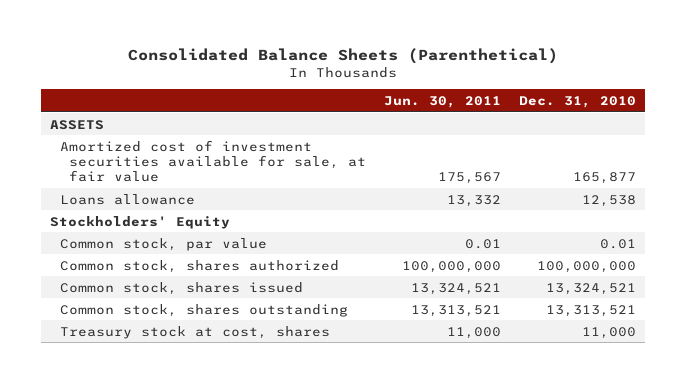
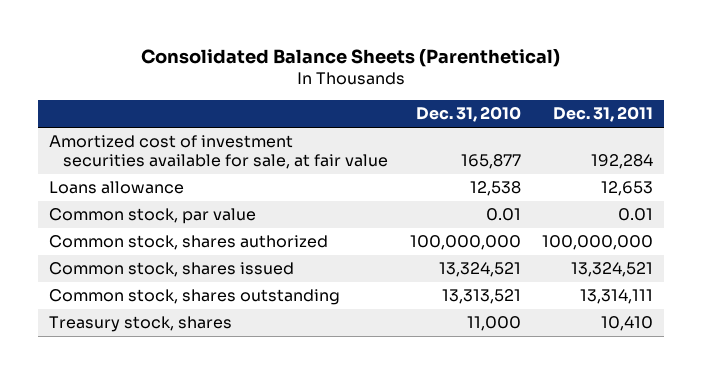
- | Jun. 30, 2011 | Dec. 31, 2010
+ | Dec. 31, 2010 | Dec. 31, 2011
- ASSETS
- Stockholders' Equity
- Treasury stock at cost, shares | 11,000 | 11,000
+ Treasury stock, shares | 11,000 | 10,410

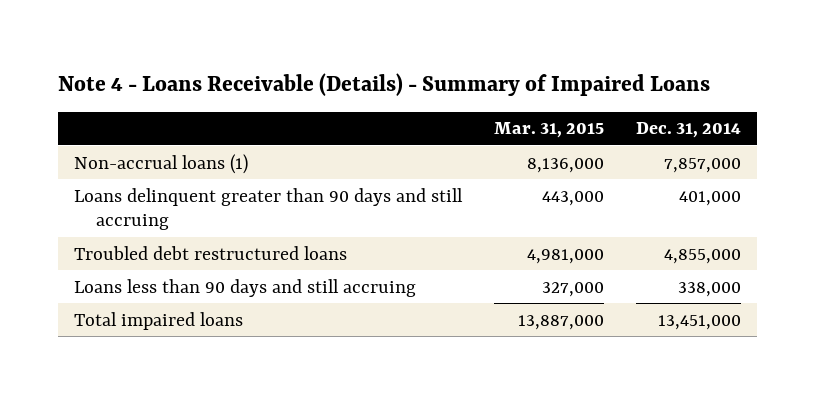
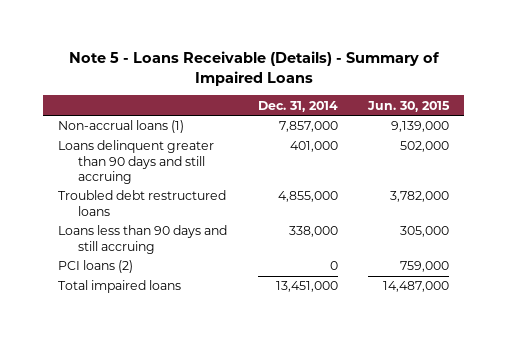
- Note 4 - Loans Receivable (Details) - Summary of Impaired Loans
+ Note 5 - Loans Receivable (Details) - Summary of Impaired Loans
- | Mar. 31, 2015 | Dec. 31, 2014
+ | Dec. 31, 2014 | Jun. 30, 2015
+ PCI loans (2) | 0 | 759,000

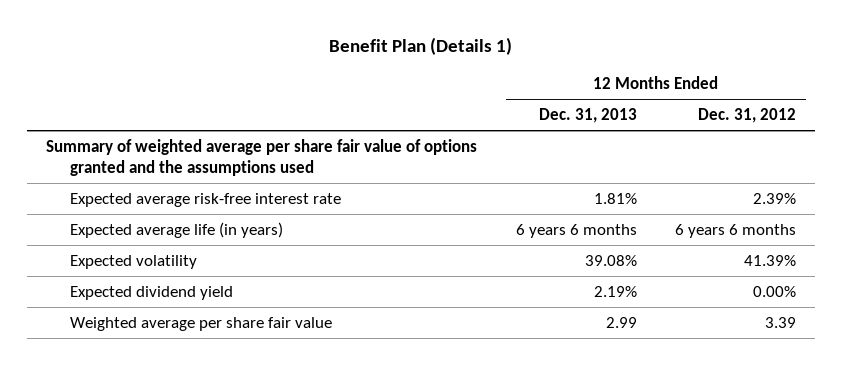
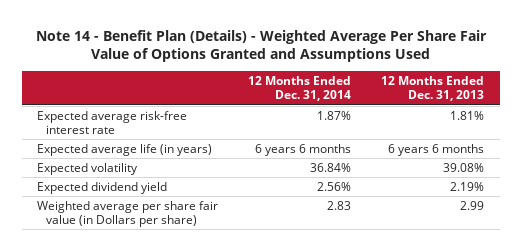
- Benefit Plan (Details 1)
+ Note 14 - Benefit Plan (Details) - Weighted Average Per Share Fair Value of Options Granted and Assumptions Used
- | 12 Months Ended Dec. 31, 2013 | 12 Months Ended Dec. 31, 2012
+ | 12 Months Ended Dec. 31, 2014 | 12 Months Ended Dec. 31, 2013
- Summary of weighted average per share fair value of options granted and the assumptions used
- Weighted average per share fair value | 2.99 | 3.39
+ Weighted average per share fair value (in Dollars per share) | 2.83 | 2.99

